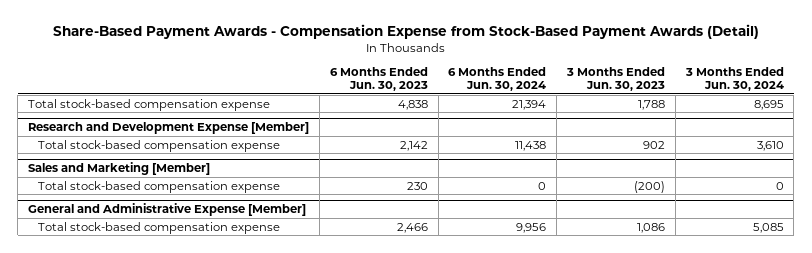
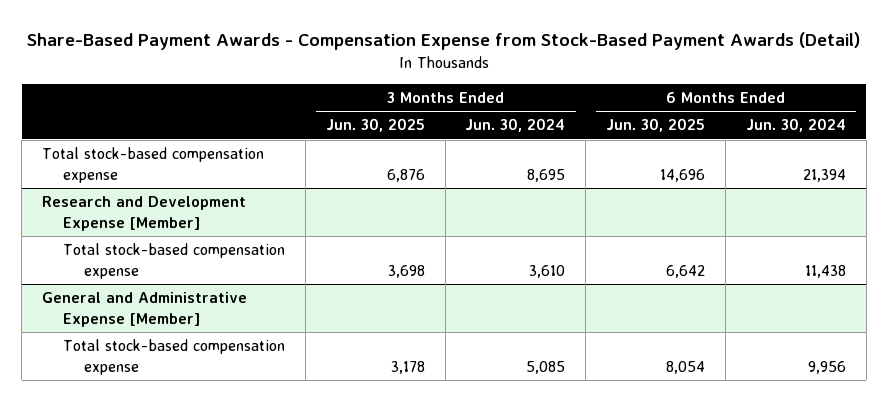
- | 6 Months Ended Jun. 30, 2023 | 6 Months Ended Jun. 30, 2024 | 3 Months Ended Jun. 30, 2023 | 3 Months Ended Jun. 30, 2024
+ | 3 Months Ended Jun. 30, 2025 | 3 Months Ended Jun. 30, 2024 | 6 Months Ended Jun. 30, 2025 | 6 Months Ended Jun. 30, 2024
- Sales and Marketing [Member]
- Total stock-based compensation expense | 230 | 0 | (200) | 0

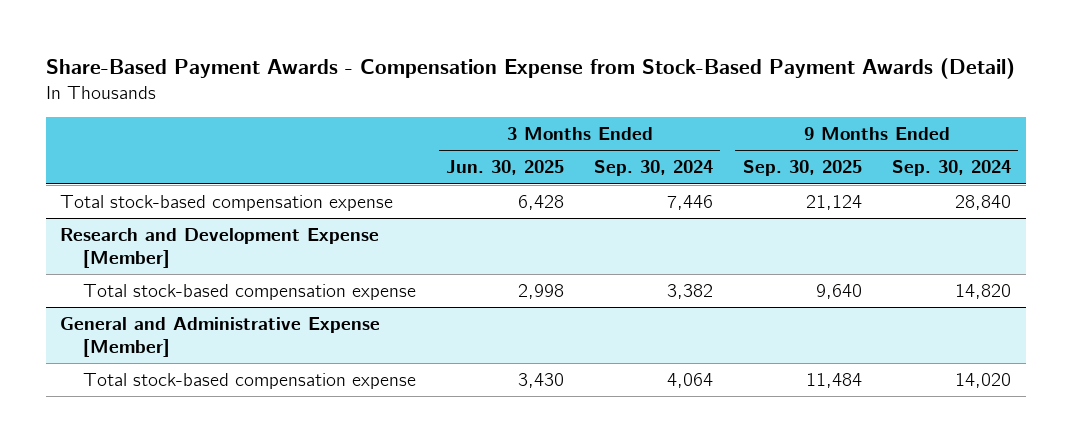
- | 3 Months Ended Jun. 30, 2025 | 3 Months Ended Jun. 30, 2024 | 6 Months Ended Jun. 30, 2025 | 6 Months Ended Jun. 30, 2024
+ | 3 Months Ended Jun. 30, 2025 | 3 Months Ended Sep. 30, 2024 | 9 Months Ended Sep. 30, 2025 | 9 Months Ended Sep. 30, 2024
- Total stock-based compensation expense | 6,876 | 8,695 | 14,696 | 21,394
+ Total stock-based compensation expense | 6,428 | 7,446 | 21,124 | 28,840
@ Research and Development Expense [Member]
- Total stock-based compensation expense | 3,698 | 3,610 | 6,642 | 11,438
+ Total stock-based compensation expense | 2,998 | 3,382 | 9,640 | 14,820
@ General and Administrative Expense [Member]
- Total stock-based compensation expense | 3,178 | 5,085 | 8,054 | 9,956
+ Total stock-based compensation expense | 3,430 | 4,064 | 11,484 | 14,020

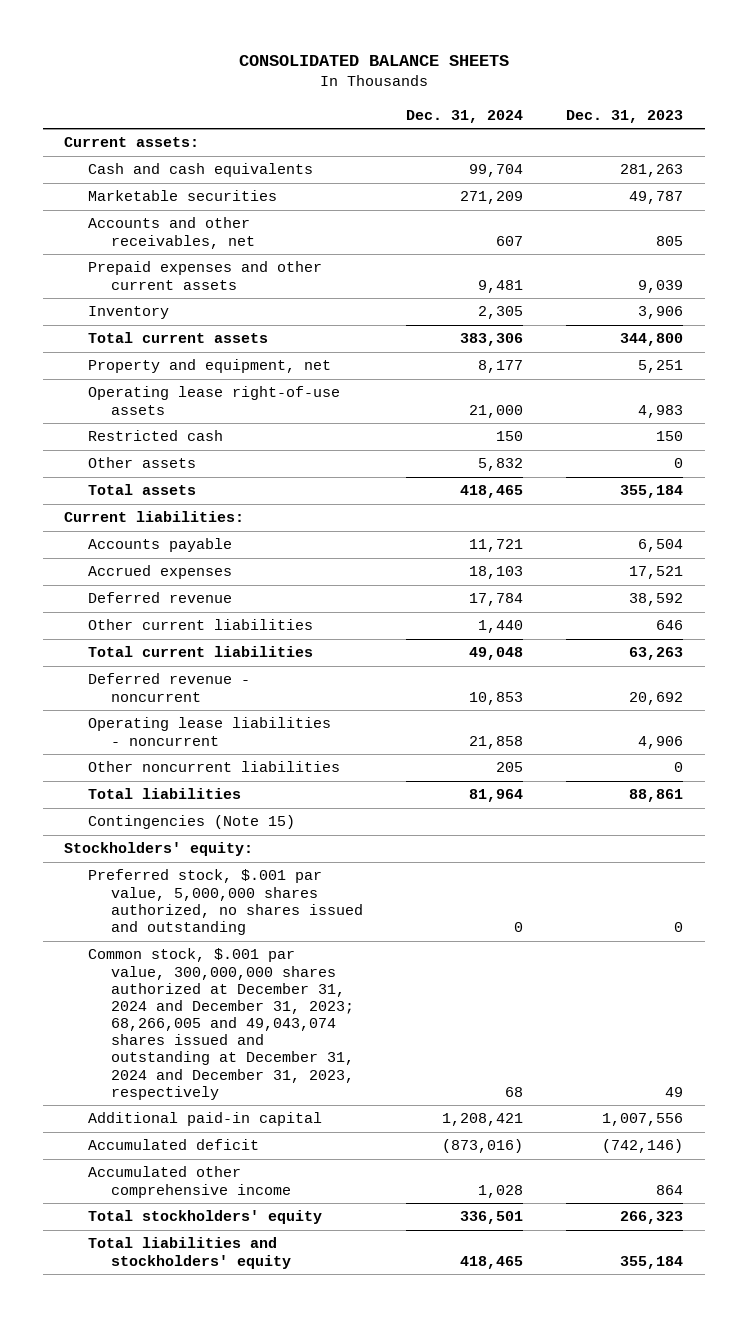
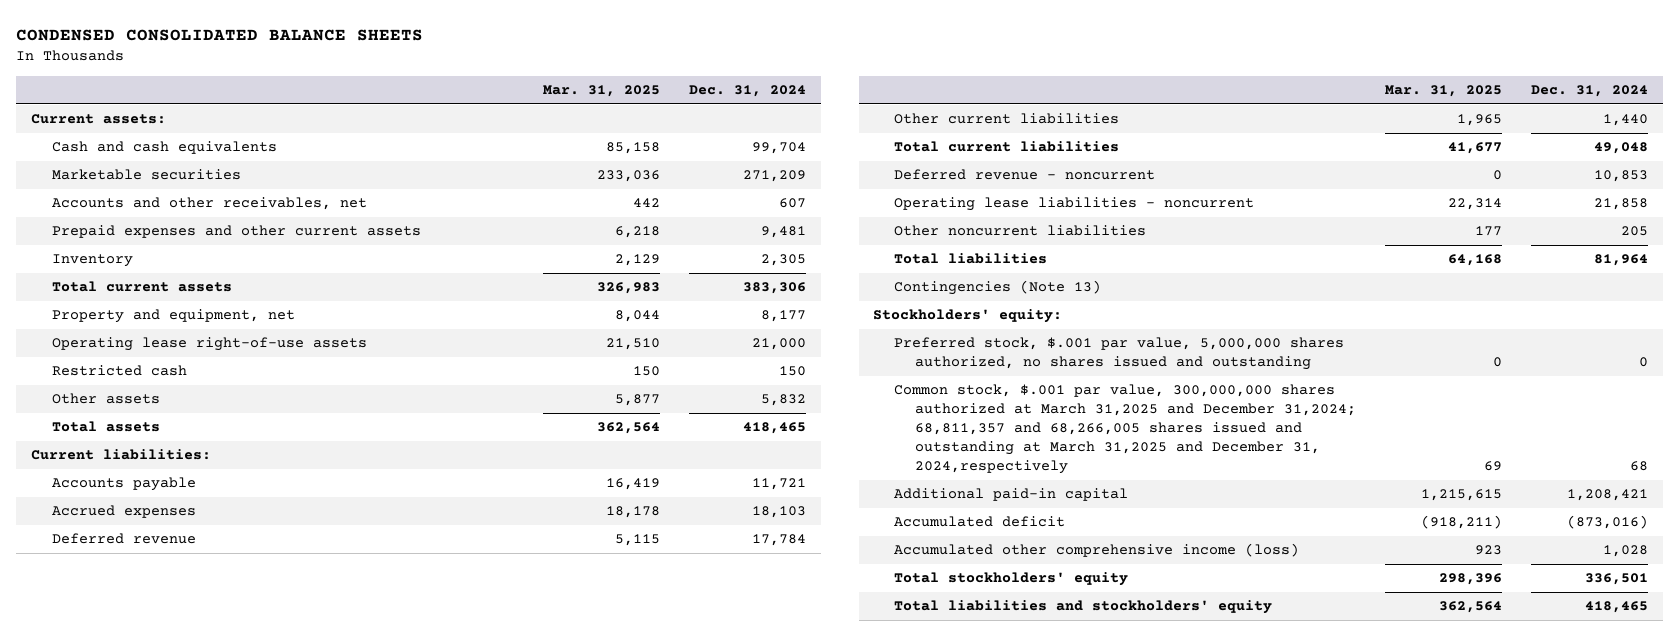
- CONSOLIDATED BALANCE SHEETS
+ CONDENSED CONSOLIDATED BALANCE SHEETS
- | Dec. 31, 2024 | Dec. 31, 2023
+ | Mar. 31, 2025 | Dec. 31, 2024
- Contingencies (Note 15)
+ Contingencies (Note 13)
- Common stock, $.001 par value, 300,000,000 shares authorized at December 31, 2024 and December 31, 2023; 68,266,005 and 49,043,074 shares issued and outstanding at December 31, 2024 and December 31, 2023, respectively | 68 | 49
+ Common stock, $.001 par value, 300,000,000 shares authorized at March 31,2025 and December 31,2024; 68,811,357 and 68,266,005 shares issued and outstanding at March 31,2025 and December 31, 2024,respectively | 69 | 68
- Accumulated other comprehensive income | 1,028 | 864
+ Accumulated other comprehensive income (loss) | 923 | 1,028

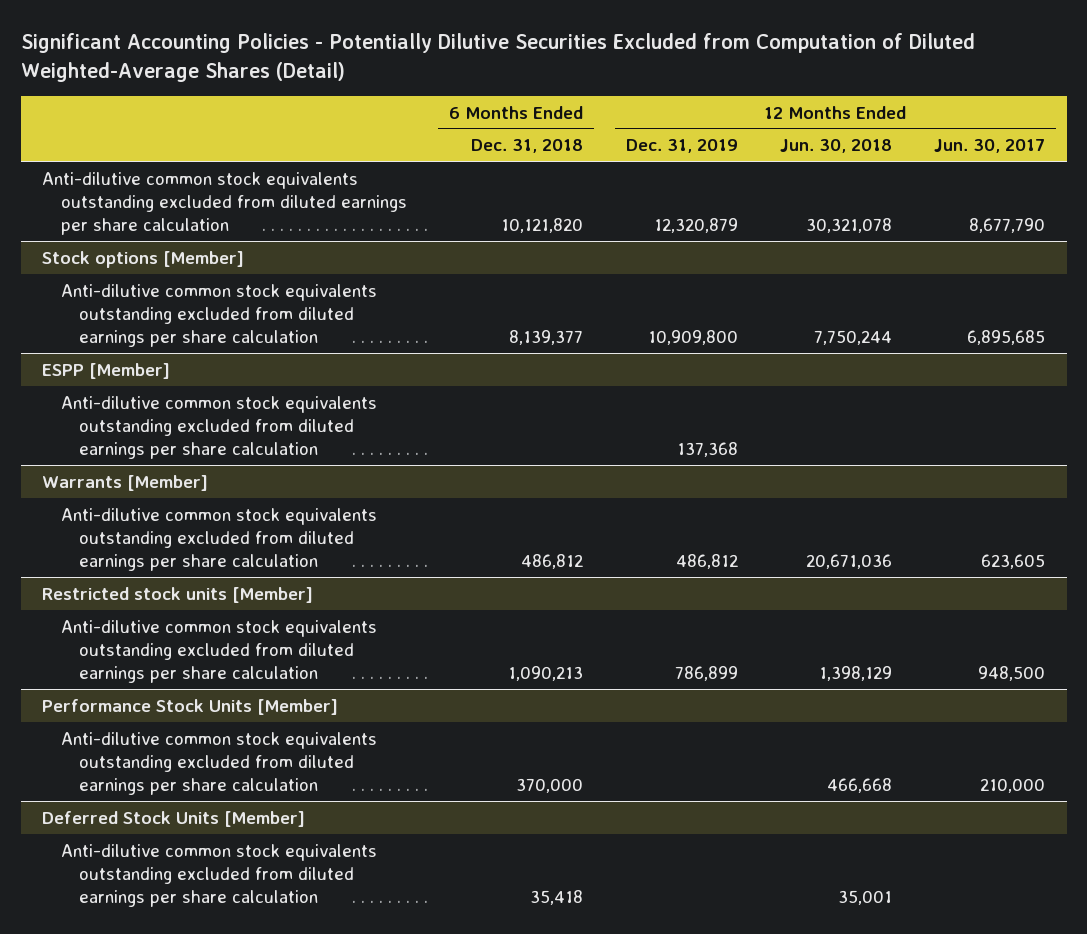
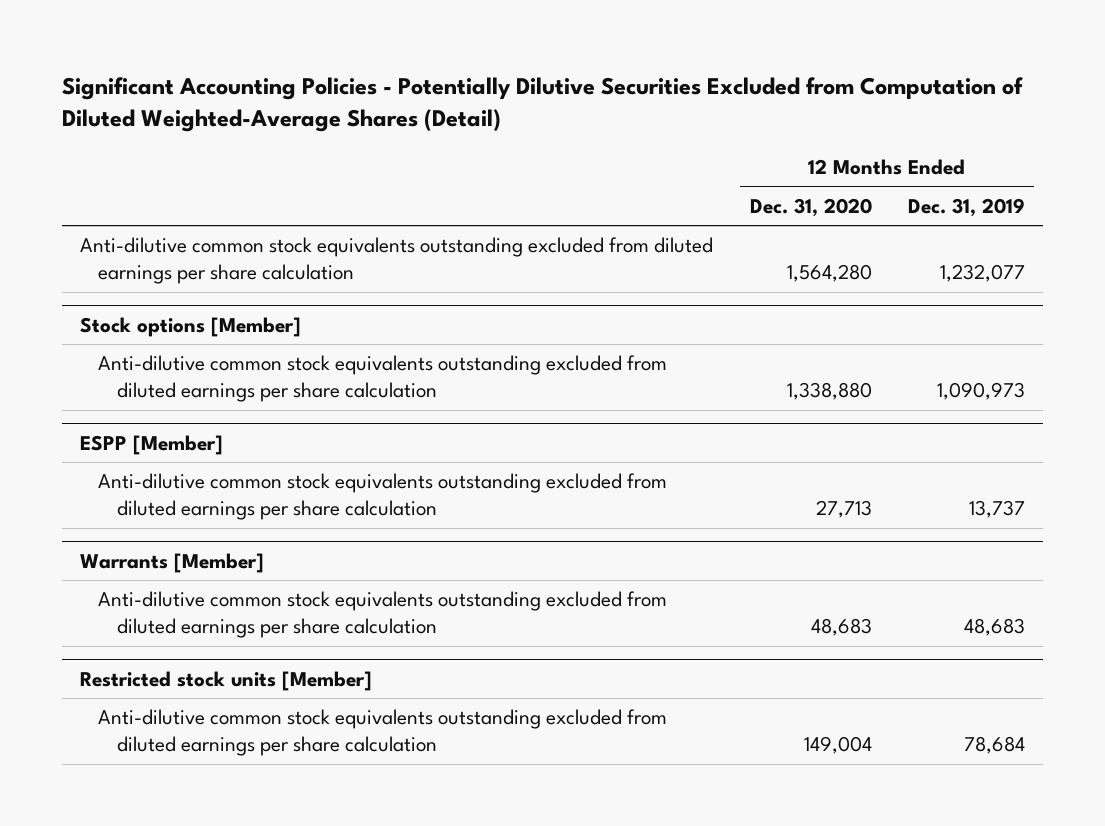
- | 6 Months Ended Dec. 31, 2018 | 12 Months Ended Dec. 31, 2019 | 12 Months Ended Jun. 30, 2018 | 12 Months Ended Jun. 30, 2017
+ | 12 Months Ended Dec. 31, 2020 | 12 Months Ended Dec. 31, 2019
- Anti-dilutive common stock equivalents outstanding excluded from diluted earnings per share calculation | 10,121,820 | 12,320,879 | 30,321,078 | 8,677,790
+ Anti-dilutive common stock equivalents outstanding excluded from diluted earnings per share calculation | 1,564,280 | 1,232,077
@ Stock options [Member]
- Anti-dilutive common stock equivalents outstanding excluded from diluted earnings per share calculation | 8,139,377 | 10,909,800 | 7,750,244 | 6,895,685
+ Anti-dilutive common stock equivalents outstanding excluded from diluted earnings per share calculation | 1,338,880 | 1,090,973
@ ESPP [Member]
- Anti-dilutive common stock equivalents outstanding excluded from diluted earnings per share calculation | | 137,368 | |
+ Anti-dilutive common stock equivalents outstanding excluded from diluted earnings per share calculation | 27,713 | 13,737
@ Warrants [Member]
- Anti-dilutive common stock equivalents outstanding excluded from diluted earnings per share calculation | 486,812 | 486,812 | 20,671,036 | 623,605
+ Anti-dilutive common stock equivalents outstanding excluded from diluted earnings per share calculation | 48,683 | 48,683
@ Restricted stock units [Member]
- Anti-dilutive common stock equivalents outstanding excluded from diluted earnings per share calculation | 1,090,213 | 786,899 | 1,398,129 | 948,500
- Performance Stock Units [Member]
- Anti-dilutive common stock equivalents outstanding excluded from diluted earnings per share calculation | 370,000 | | 466,668 | 210,000
- Deferred Stock Units [Member]
- Anti-dilutive common stock equivalents outstanding excluded from diluted earnings per share calculation | 35,418 | | 35,001 |
@ Restricted stock units [Member]
+ Anti-dilutive common stock equivalents outstanding excluded from diluted earnings per share calculation | 149,004 | 78,684

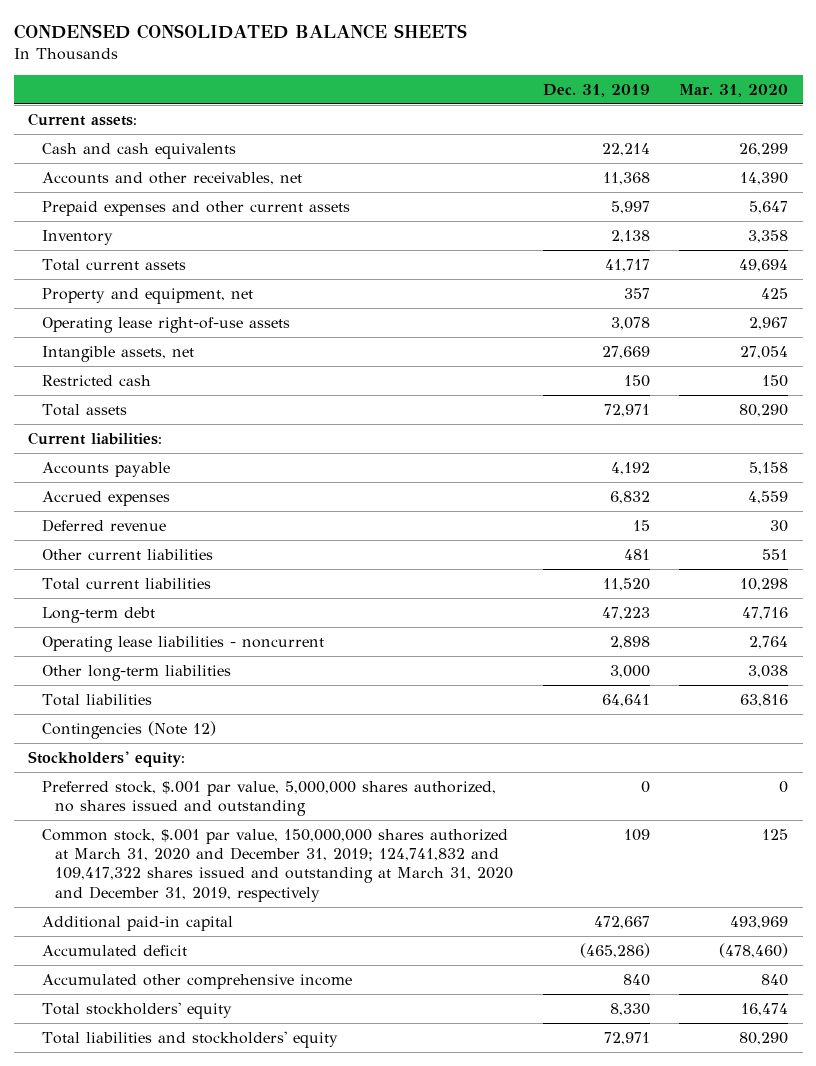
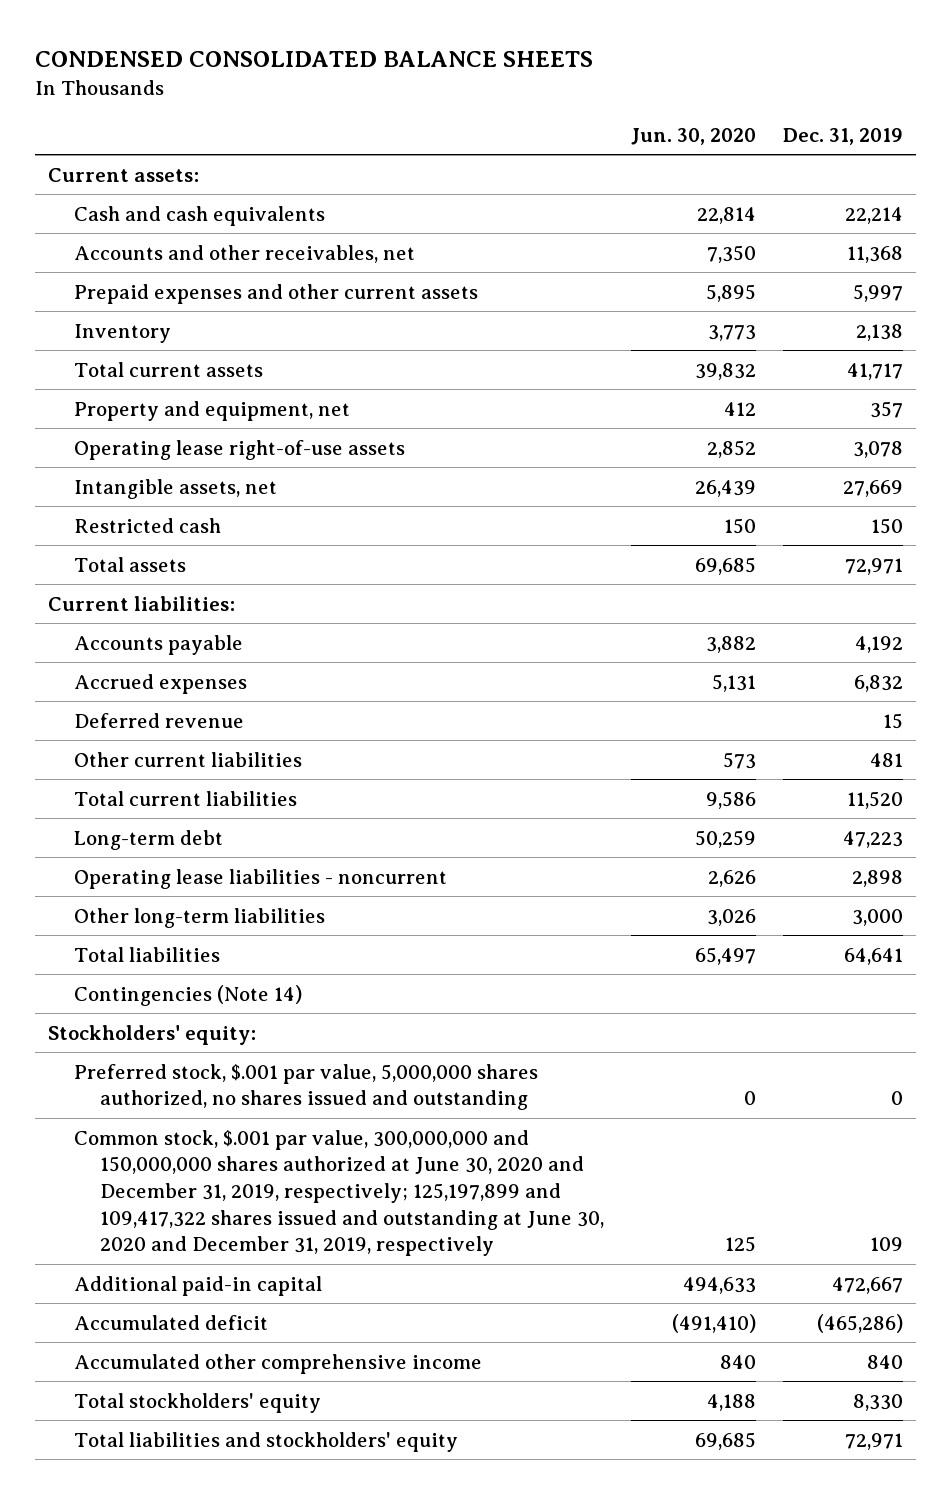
- | Dec. 31, 2019 | Mar. 31, 2020
+ | Jun. 30, 2020 | Dec. 31, 2019
- Contingencies (Note 12)
+ Contingencies (Note 14)
- Common stock, $.001 par value, 150,000,000 shares authorized at March 31, 2020 and December 31, 2019; 124,741,832 and 109,417,322 shares issued and outstanding at March 31, 2020 and December 31, 2019, respectively | 109 | 125
+ Common stock, $.001 par value, 300,000,000 and 150,000,000 shares authorized at June 30, 2020 and December 31, 2019, respectively; 125,197,899 and 109,417,322 shares issued and outstanding at June 30, 2020 and December 31, 2019, respectively | 125 | 109

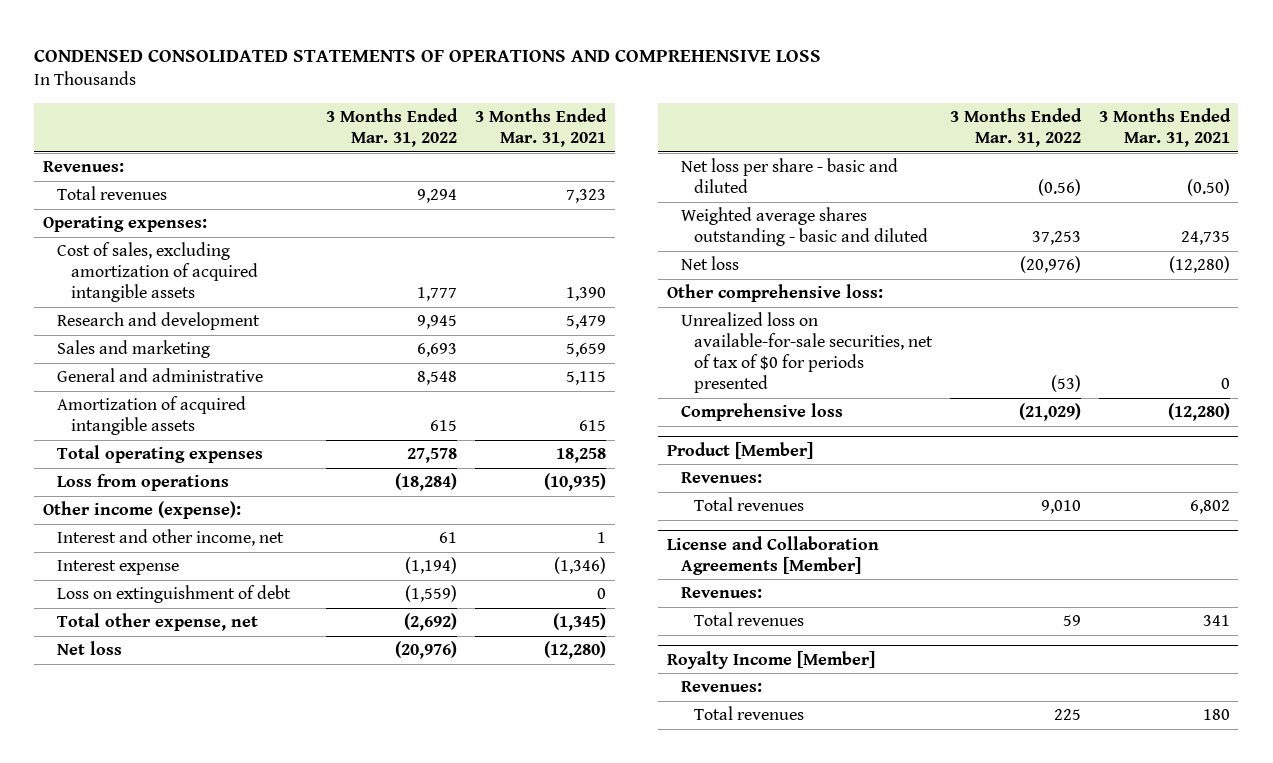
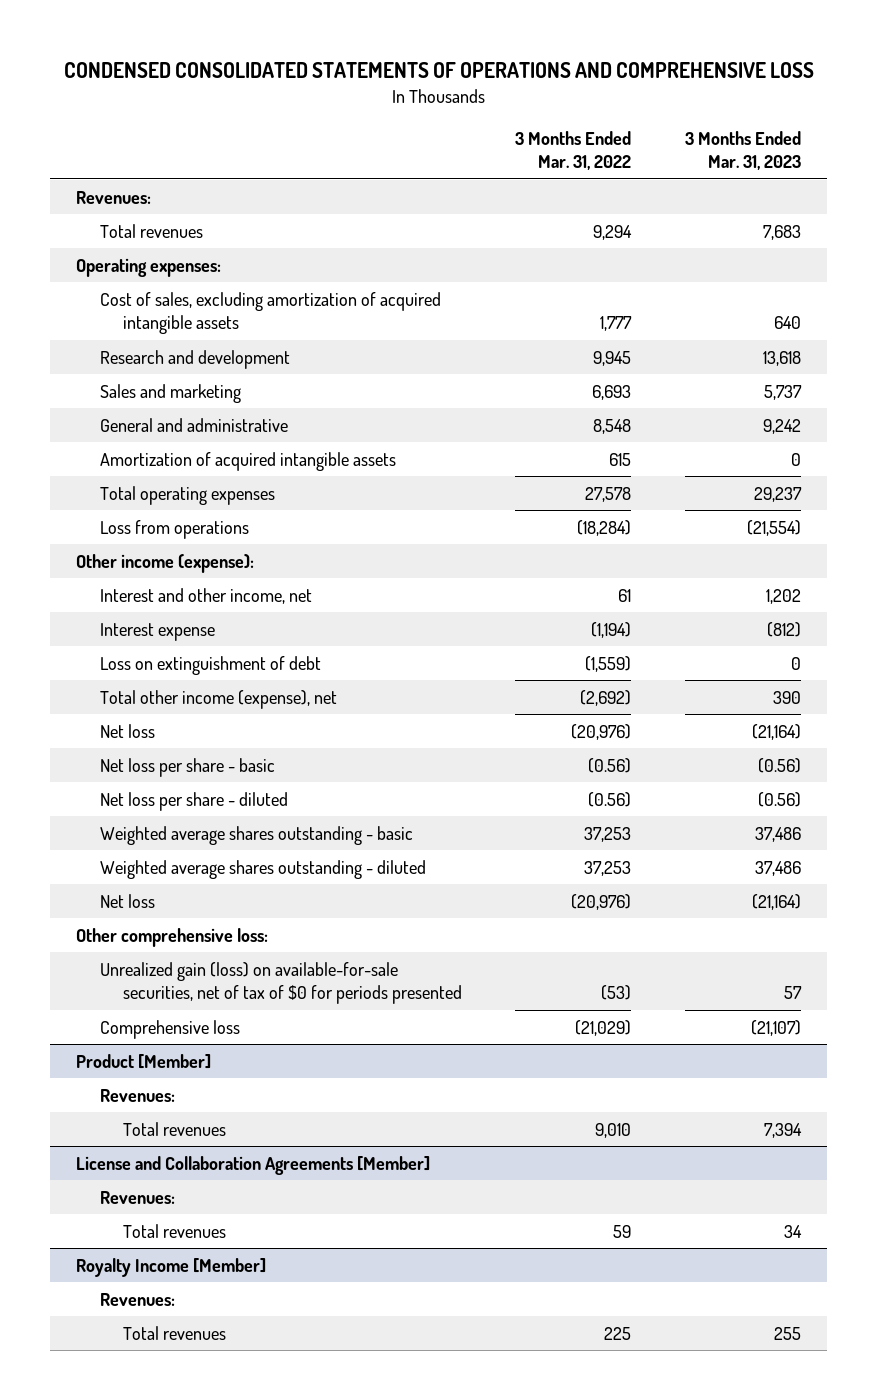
- | 3 Months Ended Mar. 31, 2022 | 3 Months Ended Mar. 31, 2021
+ | 3 Months Ended Mar. 31, 2022 | 3 Months Ended Mar. 31, 2023
- Total other expense, net | (2,692) | (1,345)
+ Total other income (expense), net | (2,692) | 390
- Net loss per share - basic and diluted | (0.56) | (0.50)
- Weighted average shares outstanding - basic and diluted | 37,253 | 24,735
+ Net loss per share - basic | (0.56) | (0.56)
+ Net loss per share - diluted | (0.56) | (0.56)
+ Weighted average shares outstanding - basic | 37,253 | 37,486
+ Weighted average shares outstanding - diluted | 37,253 | 37,486
- Unrealized loss on available-for-sale securities, net of tax of $0 for periods presented | (53) | 0
+ Unrealized gain (loss) on available-for-sale securities, net of tax of $0 for periods presented | (53) | 57

